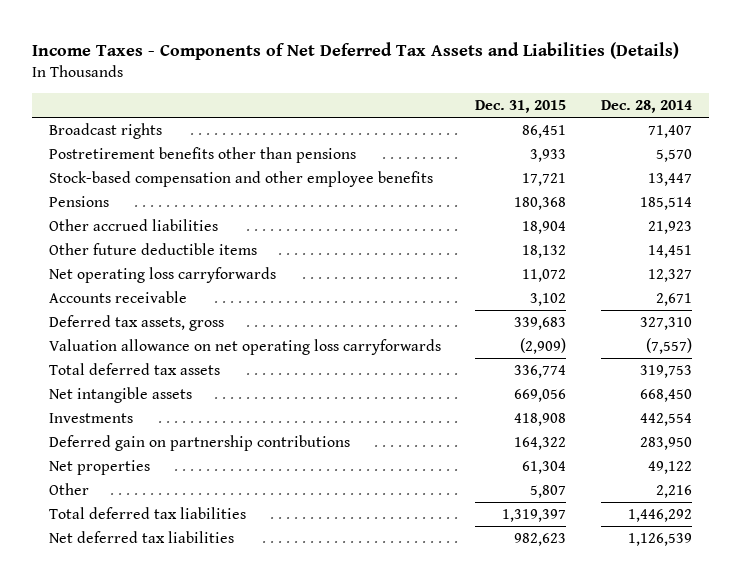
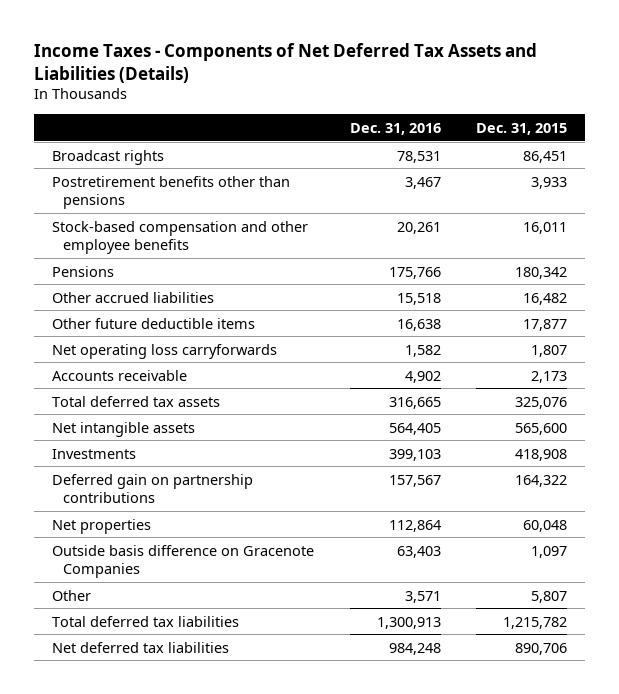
- | Dec. 31, 2015 | Dec. 28, 2014
+ | Dec. 31, 2016 | Dec. 31, 2015
- Stock-based compensation and other employee benefits | 17,721 | 13,447
- Pensions | 180,368 | 185,514
- Other accrued liabilities | 18,904 | 21,923
- Other future deductible items | 18,132 | 14,451
- Net operating loss carryforwards | 11,072 | 12,327
- Accounts receivable | 3,102 | 2,671
- Deferred tax assets, gross | 339,683 | 327,310
- Valuation allowance on net operating loss carryforwards | (2,909) | (7,557)
- Total deferred tax assets | 336,774 | 319,753
- Net intangible assets | 669,056 | 668,450
+ Stock-based compensation and other employee benefits | 20,261 | 16,011
+ Pensions | 175,766 | 180,342
+ Other accrued liabilities | 15,518 | 16,482
+ Other future deductible items | 16,638 | 17,877
+ Net operating loss carryforwards | 1,582 | 1,807
+ Accounts receivable | 4,902 | 2,173
+ Total deferred tax assets | 316,665 | 325,076
+ Net intangible assets | 564,405 | 565,600
- Net properties | 61,304 | 49,122
+ Net properties | 112,864 | 60,048
+ Outside basis difference on Gracenote Companies | 63,403 | 1,097
- Total deferred tax liabilities | 1,319,397 | 1,446,292
- Net deferred tax liabilities | 982,623 | 1,126,539
+ Total deferred tax liabilities | 1,300,913 | 1,215,782
+ Net deferred tax liabilities | 984,248 | 890,706

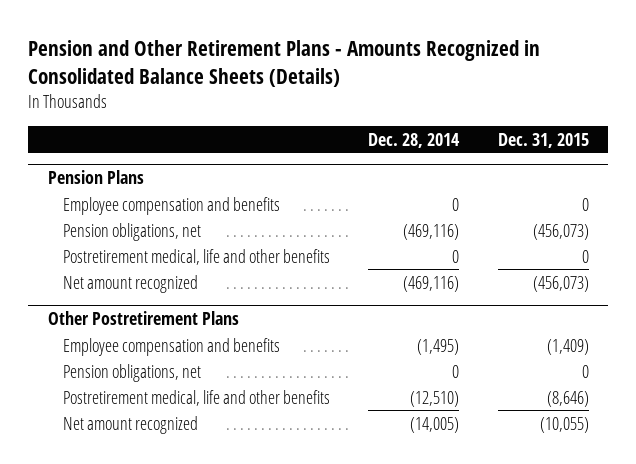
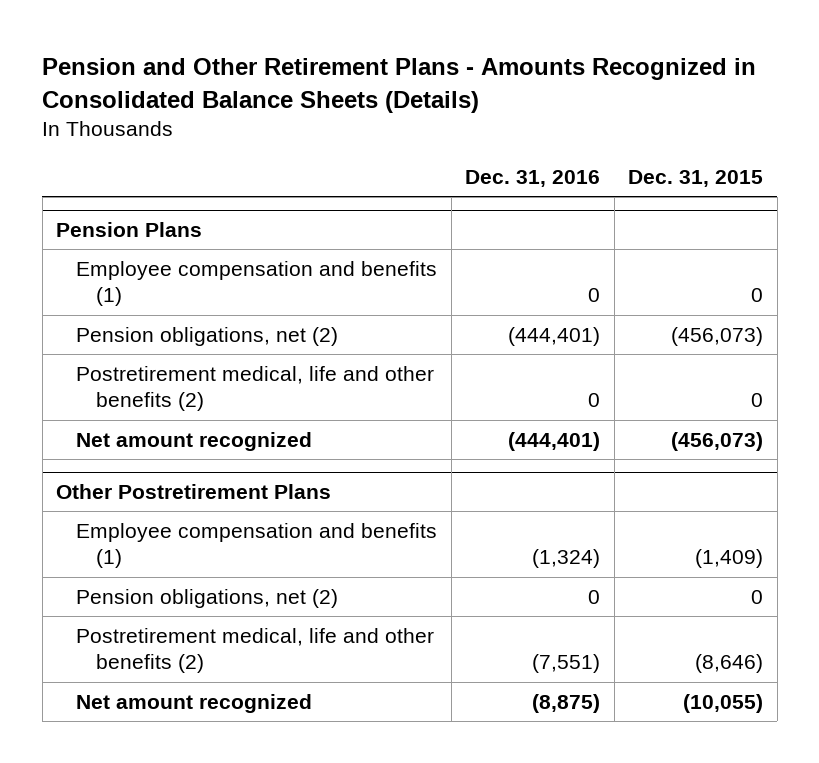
- | Dec. 28, 2014 | Dec. 31, 2015
+ | Dec. 31, 2016 | Dec. 31, 2015
@ Pension Plans
- Employee compensation and benefits | 0 | 0
- Pension obligations, net | (469,116) | (456,073)
- Postretirement medical, life and other benefits | 0 | 0
+ Employee compensation and benefits (1) | 0 | 0
+ Pension obligations, net (2) | (444,401) | (456,073)
+ Postretirement medical, life and other benefits (2) | 0 | 0
@ Other Postretirement Plans
- Employee compensation and benefits | (1,495) | (1,409)
- Pension obligations, net | 0 | 0
- Postretirement medical, life and other benefits | (12,510) | (8,646)
+ Employee compensation and benefits (1) | (1,324) | (1,409)
+ Pension obligations, net (2) | 0 | 0
+ Postretirement medical, life and other benefits (2) | (7,551) | (8,646)

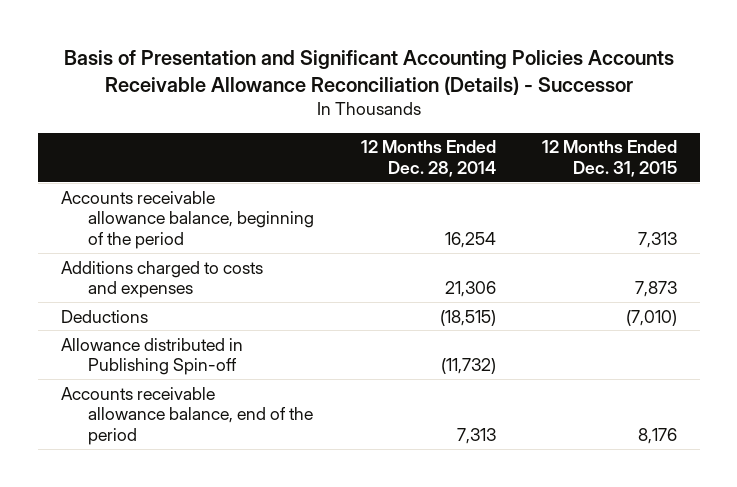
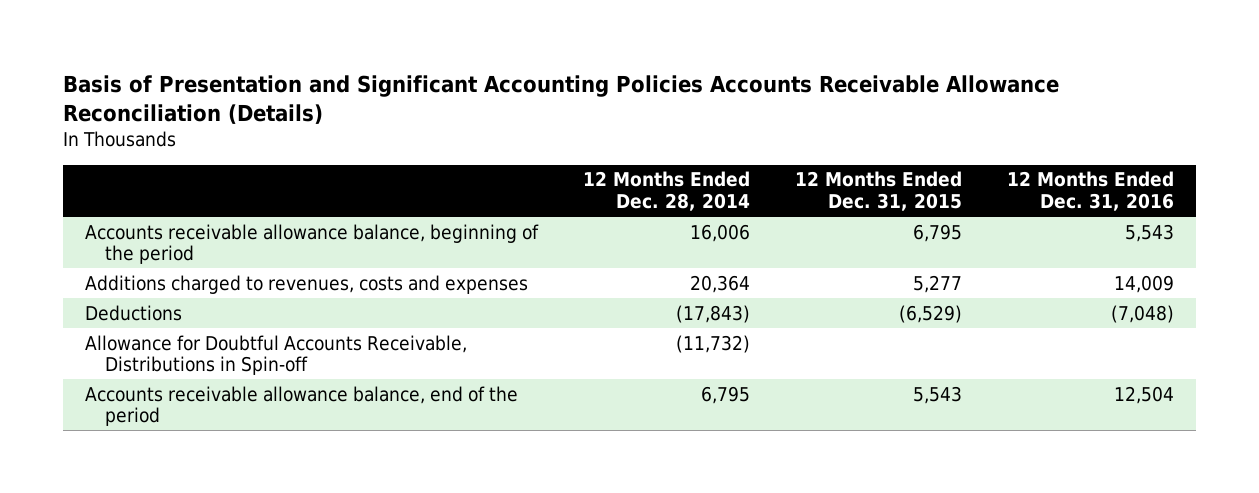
- Basis of Presentation and Significant Accounting Policies Accounts Receivable Allowance Reconciliation (Details) - Successor
+ Basis of Presentation and Significant Accounting Policies Accounts Receivable Allowance Reconciliation (Details)
- | 12 Months Ended Dec. 28, 2014 | 12 Months Ended Dec. 31, 2015
+ | 12 Months Ended Dec. 28, 2014 | 12 Months Ended Dec. 31, 2015 | 12 Months Ended Dec. 31, 2016
- Accounts receivable allowance balance, beginning of the period | 16,254 | 7,313
- Additions charged to costs and expenses | 21,306 | 7,873
- Deductions | (18,515) | (7,010)
- Allowance distributed in Publishing Spin-off | (11,732) |
- Accounts receivable allowance balance, end of the period | 7,313 | 8,176
+ Accounts receivable allowance balance, beginning of the period | 16,006 | 6,795 | 5,543
+ Additions charged to revenues, costs and expenses | 20,364 | 5,277 | 14,009
+ Deductions | (17,843) | (6,529) | (7,048)
+ Allowance for Doubtful Accounts Receivable, Distributions in Spin-off | (11,732) | |
+ Accounts receivable allowance balance, end of the period | 6,795 | 5,543 | 12,504

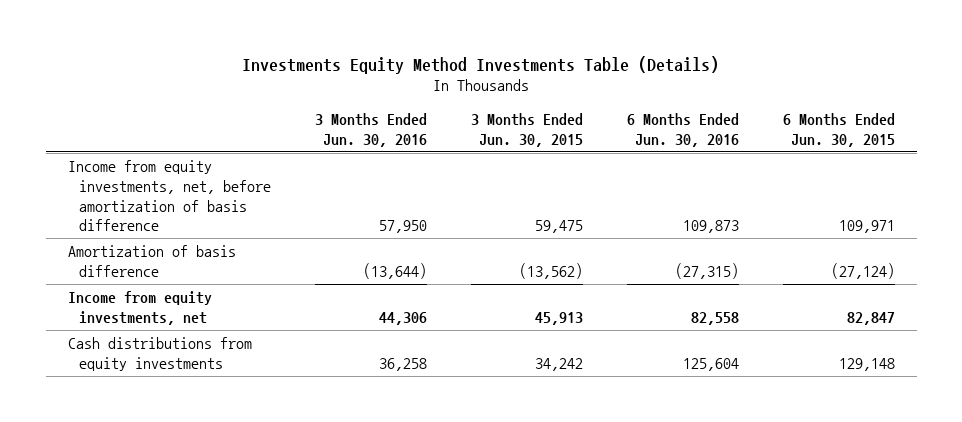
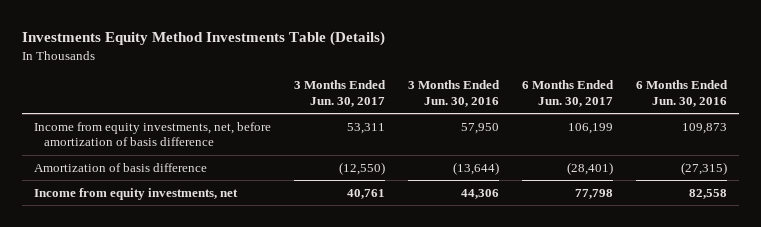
- | 3 Months Ended Jun. 30, 2016 | 3 Months Ended Jun. 30, 2015 | 6 Months Ended Jun. 30, 2016 | 6 Months Ended Jun. 30, 2015
+ | 3 Months Ended Jun. 30, 2017 | 3 Months Ended Jun. 30, 2016 | 6 Months Ended Jun. 30, 2017 | 6 Months Ended Jun. 30, 2016
- Cash distributions from equity investments | 36,258 | 34,242 | 125,604 | 129,148

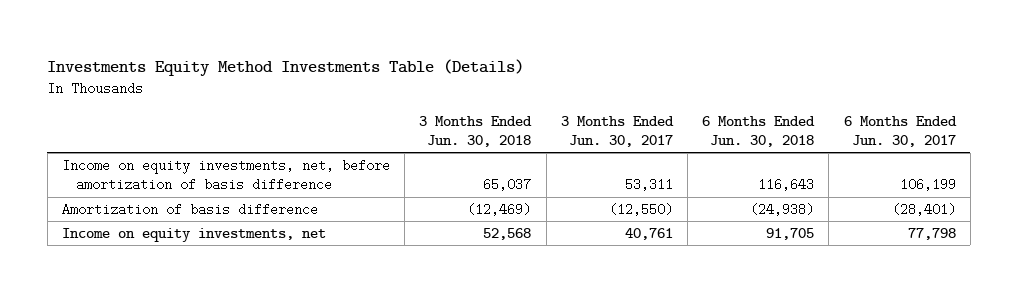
- | 3 Months Ended Jun. 30, 2017 | 3 Months Ended Jun. 30, 2016 | 6 Months Ended Jun. 30, 2017 | 6 Months Ended Jun. 30, 2016
+ | 3 Months Ended Jun. 30, 2018 | 3 Months Ended Jun. 30, 2017 | 6 Months Ended Jun. 30, 2018 | 6 Months Ended Jun. 30, 2017
- Income from equity investments, net, before amortization of basis difference | 53,311 | 57,950 | 106,199 | 109,873
+ Income on equity investments, net, before amortization of basis difference | 65,037 | 53,311 | 116,643 | 106,199
- Income from equity investments, net | 40,761 | 44,306 | 77,798 | 82,558
+ Income on equity investments, net | 52,568 | 40,761 | 91,705 | 77,798

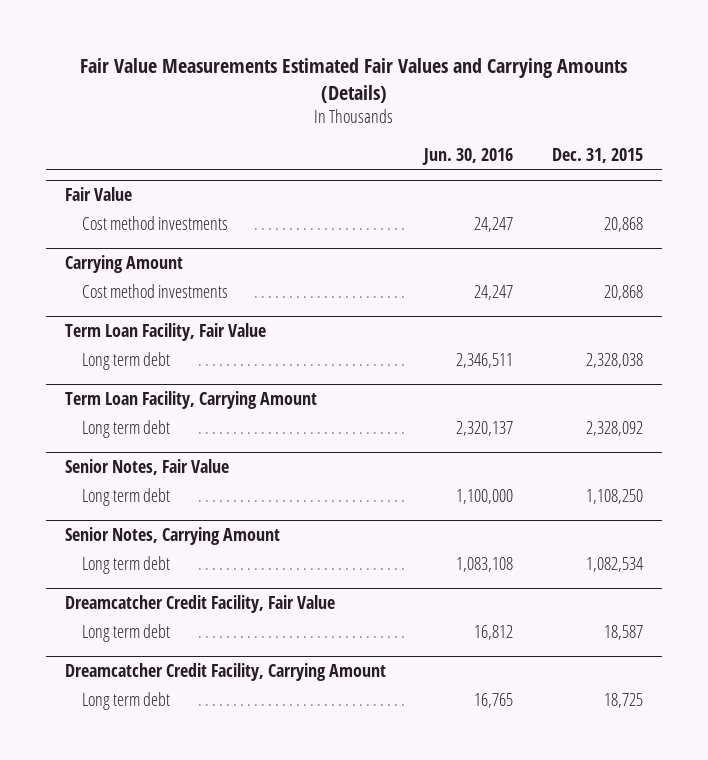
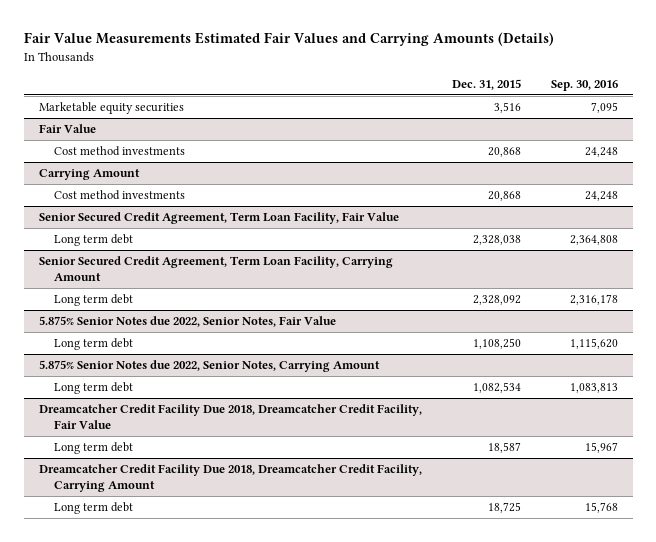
- | Jun. 30, 2016 | Dec. 31, 2015
+ | Dec. 31, 2015 | Sep. 30, 2016
+ Marketable equity securities | 3,516 | 7,095
- Term Loan Facility, Fair Value
+ Senior Secured Credit Agreement, Term Loan Facility, Fair Value
- Term Loan Facility, Carrying Amount
+ Senior Secured Credit Agreement, Term Loan Facility, Carrying Amount
- Senior Notes, Fair Value
+ 5.875% Senior Notes due 2022, Senior Notes, Fair Value
- Senior Notes, Carrying Amount
+ 5.875% Senior Notes due 2022, Senior Notes, Carrying Amount
- Dreamcatcher Credit Facility, Fair Value
+ Dreamcatcher Credit Facility Due 2018, Dreamcatcher Credit Facility, Fair Value
- Dreamcatcher Credit Facility, Carrying Amount
+ Dreamcatcher Credit Facility Due 2018, Dreamcatcher Credit Facility, Carrying Amount

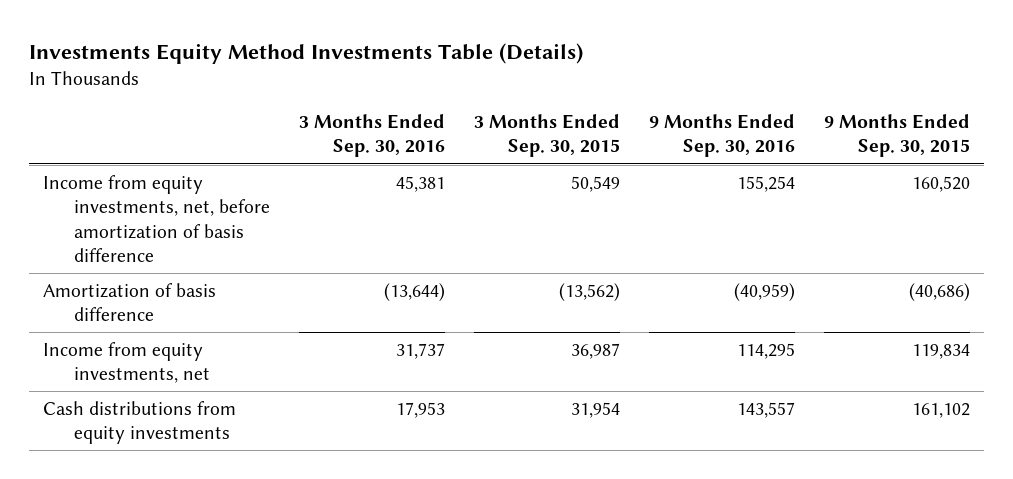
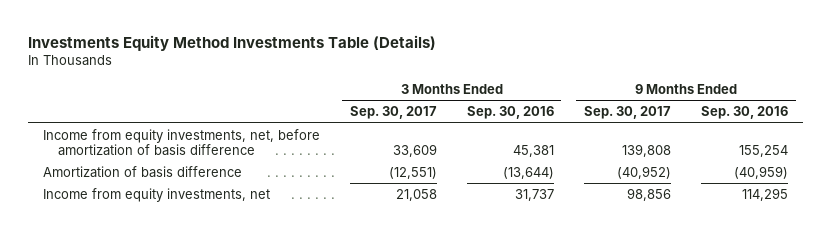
- | 3 Months Ended Sep. 30, 2016 | 3 Months Ended Sep. 30, 2015 | 9 Months Ended Sep. 30, 2016 | 9 Months Ended Sep. 30, 2015
+ | 3 Months Ended Sep. 30, 2017 | 3 Months Ended Sep. 30, 2016 | 9 Months Ended Sep. 30, 2017 | 9 Months Ended Sep. 30, 2016
- Cash distributions from equity investments | 17,953 | 31,954 | 143,557 | 161,102

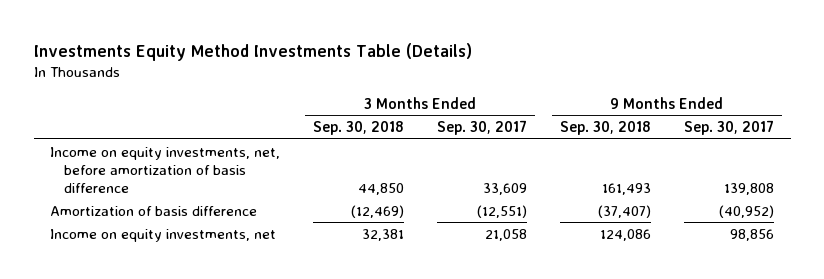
- | 3 Months Ended Sep. 30, 2017 | 3 Months Ended Sep. 30, 2016 | 9 Months Ended Sep. 30, 2017 | 9 Months Ended Sep. 30, 2016
+ | 3 Months Ended Sep. 30, 2018 | 3 Months Ended Sep. 30, 2017 | 9 Months Ended Sep. 30, 2018 | 9 Months Ended Sep. 30, 2017
- Income from equity investments, net, before amortization of basis difference | 33,609 | 45,381 | 139,808 | 155,254
+ Income on equity investments, net, before amortization of basis difference | 44,850 | 33,609 | 161,493 | 139,808
- Income from equity investments, net | 21,058 | 31,737 | 98,856 | 114,295
+ Income on equity investments, net | 32,381 | 21,058 | 124,086 | 98,856

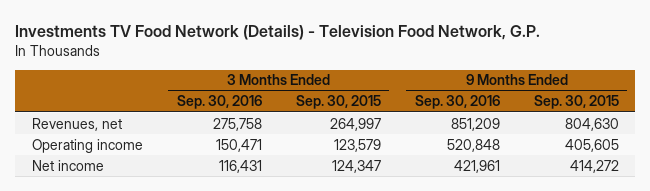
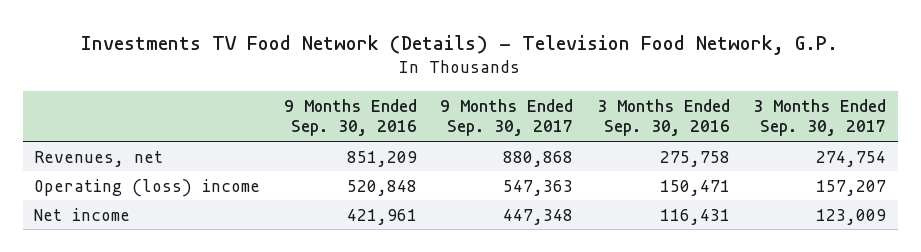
- | 3 Months Ended Sep. 30, 2016 | 3 Months Ended Sep. 30, 2015 | 9 Months Ended Sep. 30, 2016 | 9 Months Ended Sep. 30, 2015
+ | 9 Months Ended Sep. 30, 2016 | 9 Months Ended Sep. 30, 2017 | 3 Months Ended Sep. 30, 2016 | 3 Months Ended Sep. 30, 2017
- Operating income | 150,471 | 123,579 | 520,848 | 405,605
+ Operating (loss) income | 520,848 | 547,363 | 150,471 | 157,207

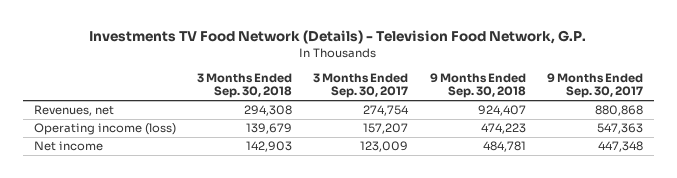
- | 9 Months Ended Sep. 30, 2016 | 9 Months Ended Sep. 30, 2017 | 3 Months Ended Sep. 30, 2016 | 3 Months Ended Sep. 30, 2017
+ | 3 Months Ended Sep. 30, 2018 | 3 Months Ended Sep. 30, 2017 | 9 Months Ended Sep. 30, 2018 | 9 Months Ended Sep. 30, 2017
- Operating (loss) income | 520,848 | 547,363 | 150,471 | 157,207
+ Operating income (loss) | 139,679 | 157,207 | 474,223 | 547,363

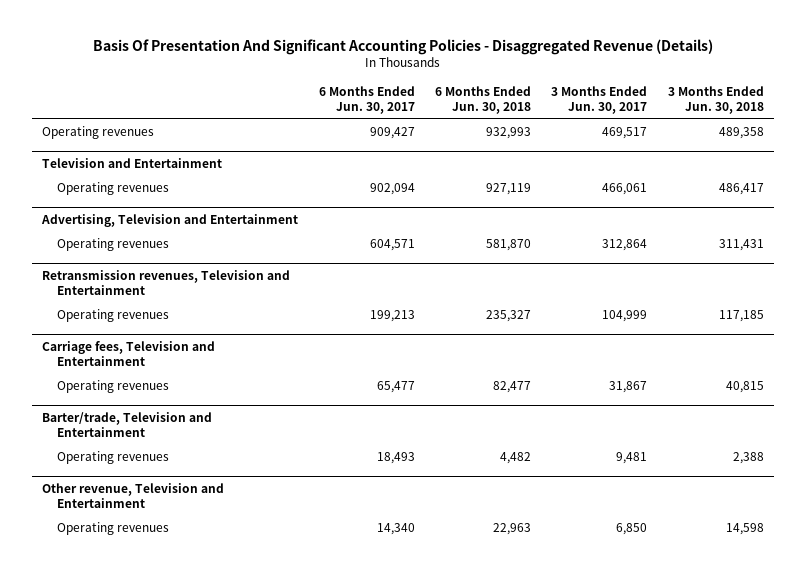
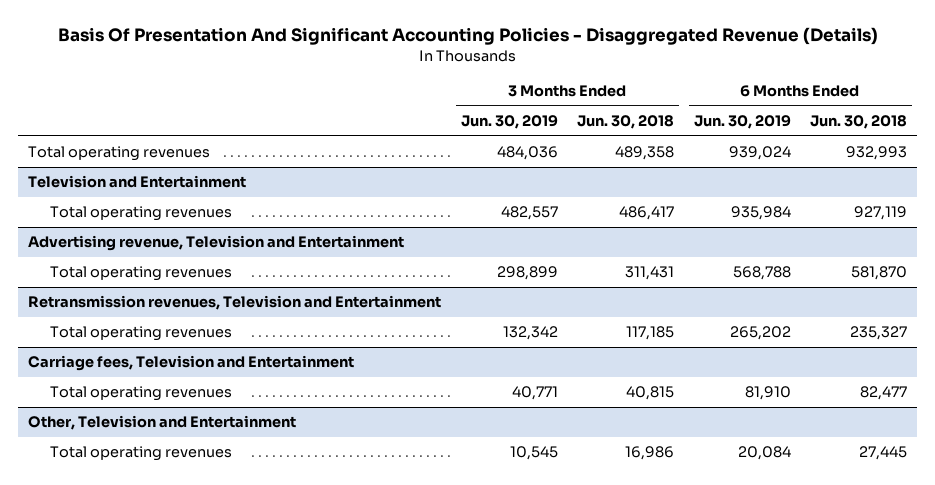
- | 6 Months Ended Jun. 30, 2017 | 6 Months Ended Jun. 30, 2018 | 3 Months Ended Jun. 30, 2017 | 3 Months Ended Jun. 30, 2018
+ | 3 Months Ended Jun. 30, 2019 | 3 Months Ended Jun. 30, 2018 | 6 Months Ended Jun. 30, 2019 | 6 Months Ended Jun. 30, 2018
- Operating revenues | 909,427 | 932,993 | 469,517 | 489,358
+ Total operating revenues | 484,036 | 489,358 | 939,024 | 932,993
@ Television and Entertainment
- Operating revenues | 902,094 | 927,119 | 466,061 | 486,417
- Advertising, Television and Entertainment
- Operating revenues | 604,571 | 581,870 | 312,864 | 311,431
@ Television and Entertainment
+ Total operating revenues | 482,557 | 486,417 | 935,984 | 927,119
+ Advertising revenue, Television and Entertainment
+ Total operating revenues | 298,899 | 311,431 | 568,788 | 581,870
@ Retransmission revenues, Television and Entertainment
- Operating revenues | 199,213 | 235,327 | 104,999 | 117,185
+ Total operating revenues | 132,342 | 117,185 | 265,202 | 235,327
@ Carriage fees, Television and Entertainment
- Operating revenues | 65,477 | 82,477 | 31,867 | 40,815
- Barter/trade, Television and Entertainment
- Operating revenues | 18,493 | 4,482 | 9,481 | 2,388
- Other revenue, Television and Entertainment
- Operating revenues | 14,340 | 22,963 | 6,850 | 14,598
@ Carriage fees, Television and Entertainment
+ Total operating revenues | 40,771 | 40,815 | 81,910 | 82,477
+ Other, Television and Entertainment
+ Total operating revenues | 10,545 | 16,986 | 20,084 | 27,445

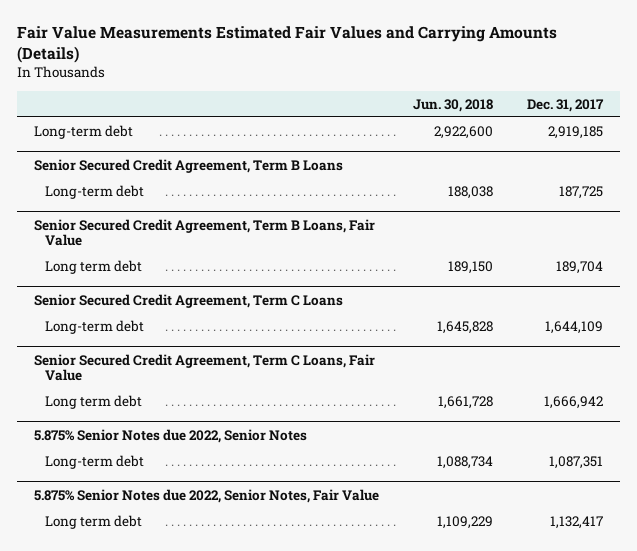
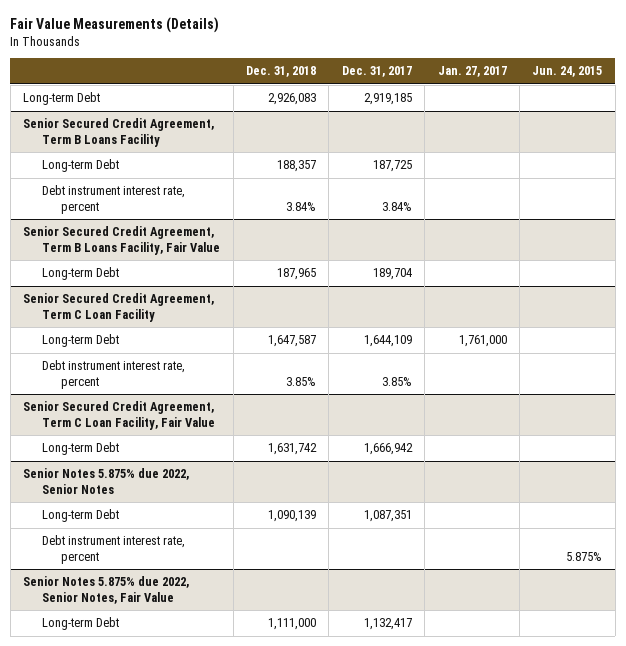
- Fair Value Measurements Estimated Fair Values and Carrying Amounts (Details)
+ Fair Value Measurements (Details)
- | Jun. 30, 2018 | Dec. 31, 2017
+ | Dec. 31, 2018 | Dec. 31, 2017 | Jan. 27, 2017 | Jun. 24, 2015
- Long-term debt | 2,922,600 | 2,919,185
- Senior Secured Credit Agreement, Term B Loans
- Long-term debt | 188,038 | 187,725
- Senior Secured Credit Agreement, Term B Loans, Fair Value
- Long term debt | 189,150 | 189,704
- Senior Secured Credit Agreement, Term C Loans
- Long-term debt | 1,645,828 | 1,644,109
- Senior Secured Credit Agreement, Term C Loans, Fair Value
- Long term debt | 1,661,728 | 1,666,942
- 5.875% Senior Notes due 2022, Senior Notes
- Long-term debt | 1,088,734 | 1,087,351
- 5.875% Senior Notes due 2022, Senior Notes, Fair Value
- Long term debt | 1,109,229 | 1,132,417
+ Long-term Debt | 2,926,083 | 2,919,185 | |
+ Senior Secured Credit Agreement, Term B Loans Facility
+ Long-term Debt | 188,357 | 187,725 | |
+ Debt instrument interest rate, percent | 3.84% | 3.84% | |
+ Senior Secured Credit Agreement, Term B Loans Facility, Fair Value
+ Long-term Debt | 187,965 | 189,704 | |
+ Senior Secured Credit Agreement, Term C Loan Facility
+ Long-term Debt | 1,647,587 | 1,644,109 | 1,761,000 |
+ Debt instrument interest rate, percent | 3.85% | 3.85% | |
+ Senior Secured Credit Agreement, Term C Loan Facility, Fair Value
+ Long-term Debt | 1,631,742 | 1,666,942 | |
+ Senior Notes 5.875% due 2022, Senior Notes
+ Long-term Debt | 1,090,139 | 1,087,351 | |
+ Debt instrument interest rate, percent | | | | 5.875%
+ Senior Notes 5.875% due 2022, Senior Notes, Fair Value
+ Long-term Debt | 1,111,000 | 1,132,417 | |

